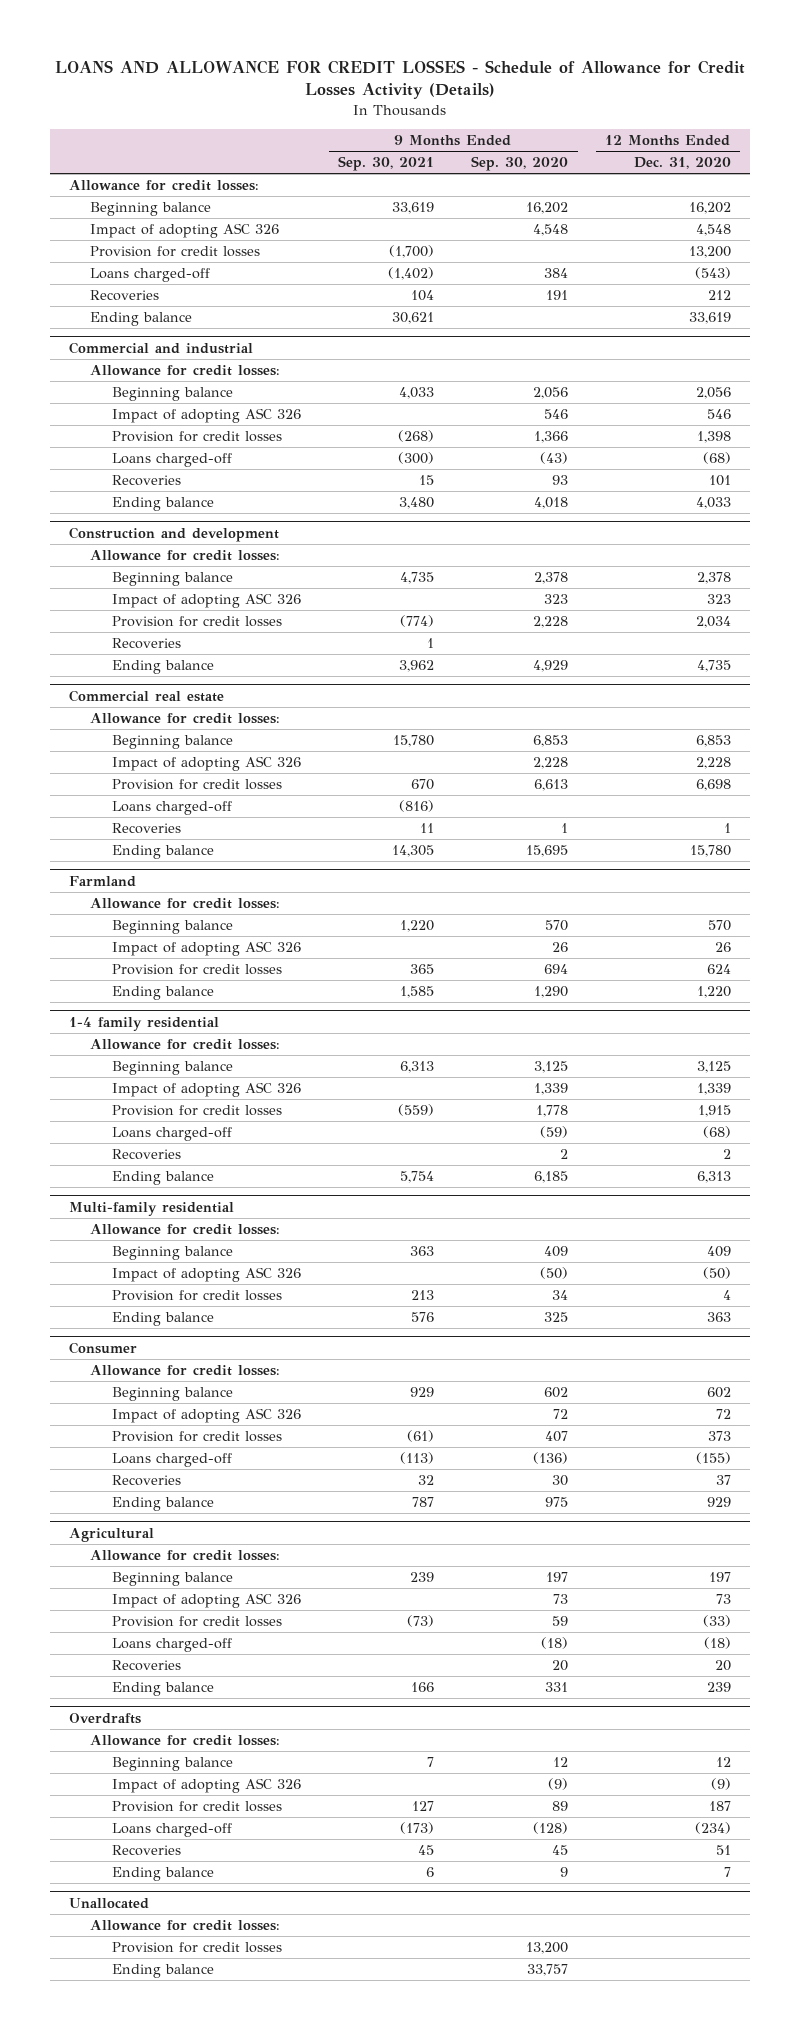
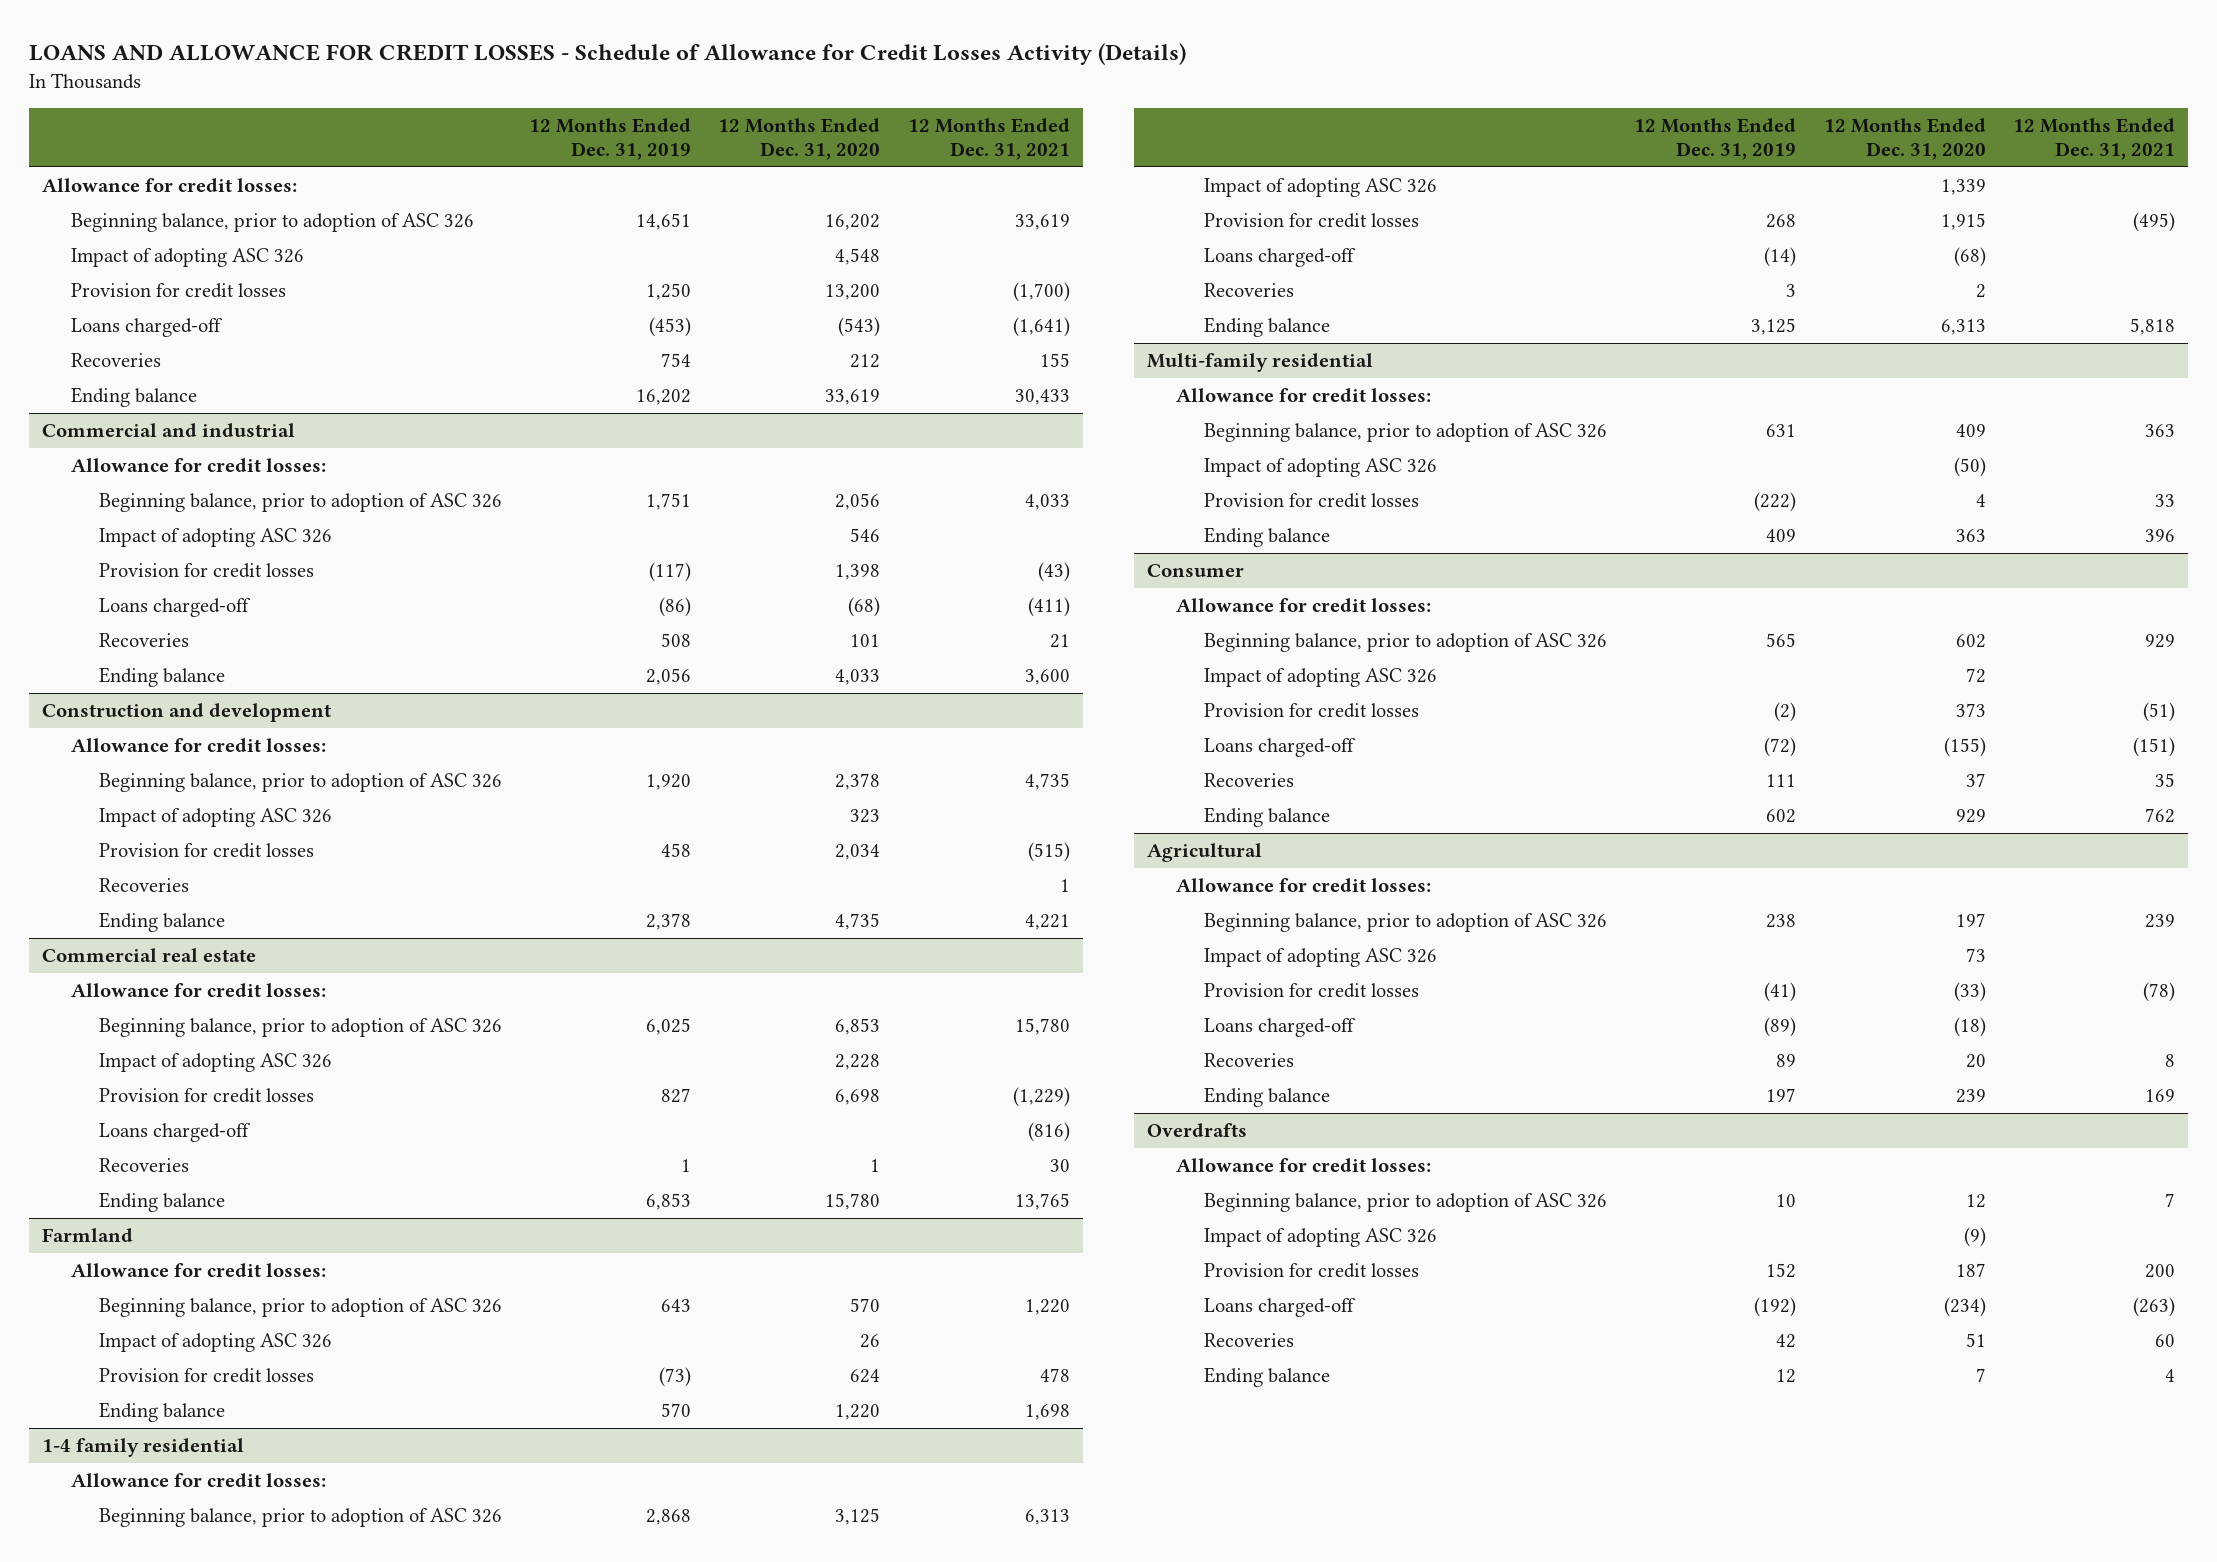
- | 9 Months Ended Sep. 30, 2021 | 9 Months Ended Sep. 30, 2020 | 12 Months Ended Dec. 31, 2020
+ | 12 Months Ended Dec. 31, 2019 | 12 Months Ended Dec. 31, 2020 | 12 Months Ended Dec. 31, 2021
- Beginning balance | 33,619 | 16,202 | 16,202
+ Beginning balance, prior to adoption of ASC 326 | 14,651 | 16,202 | 33,619
@ Commercial and industrial
- Beginning balance | 4,033 | 2,056 | 2,056
+ Beginning balance, prior to adoption of ASC 326 | 1,751 | 2,056 | 4,033
@ Construction and development
- Beginning balance | 4,735 | 2,378 | 2,378
+ Beginning balance, prior to adoption of ASC 326 | 1,920 | 2,378 | 4,735
@ Commercial real estate
- Beginning balance | 15,780 | 6,853 | 6,853
+ Beginning balance, prior to adoption of ASC 326 | 6,025 | 6,853 | 15,780
@ Farmland
- Beginning balance | 1,220 | 570 | 570
+ Beginning balance, prior to adoption of ASC 326 | 643 | 570 | 1,220
@ 1-4 family residential
- Beginning balance | 6,313 | 3,125 | 3,125
+ Beginning balance, prior to adoption of ASC 326 | 2,868 | 3,125 | 6,313
@ Multi-family residential
- Beginning balance | 363 | 409 | 409
+ Beginning balance, prior to adoption of ASC 326 | 631 | 409 | 363
@ Consumer
- Beginning balance | 929 | 602 | 602
+ Beginning balance, prior to adoption of ASC 326 | 565 | 602 | 929
@ Agricultural
- Beginning balance | 239 | 197 | 197
+ Beginning balance, prior to adoption of ASC 326 | 238 | 197 | 239
@ Overdrafts
- Beginning balance | 7 | 12 | 12
+ Beginning balance, prior to adoption of ASC 326 | 10 | 12 | 7
- Unallocated
- Allowance for credit losses:
- Provision for credit losses | | 13,200 |
- Ending balance | | 33,757 |

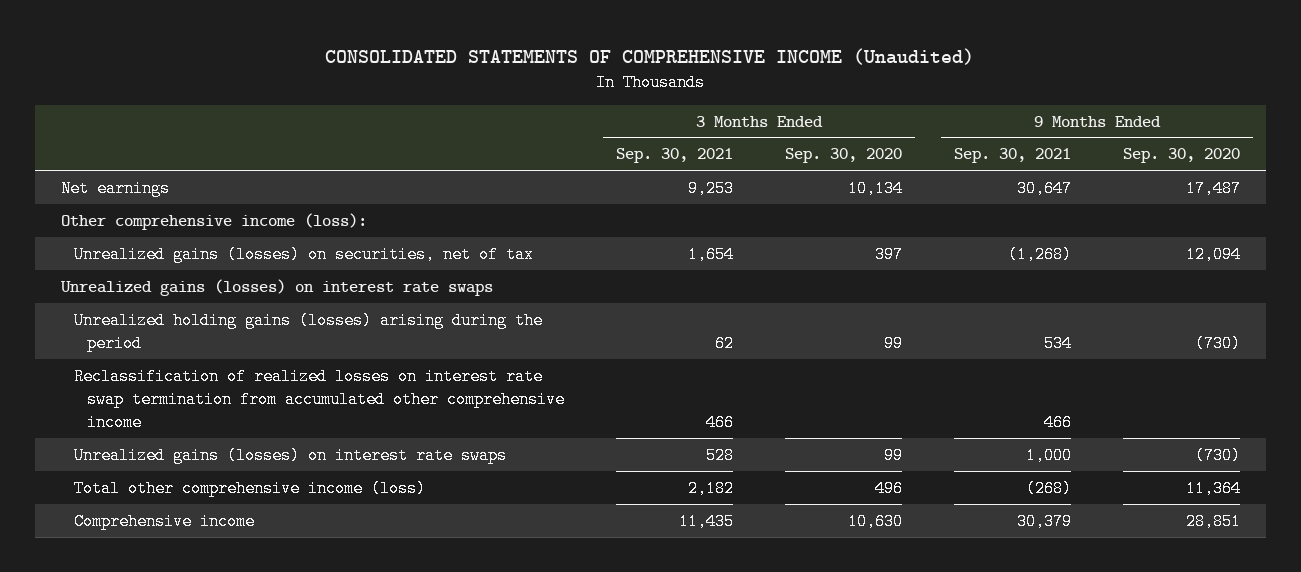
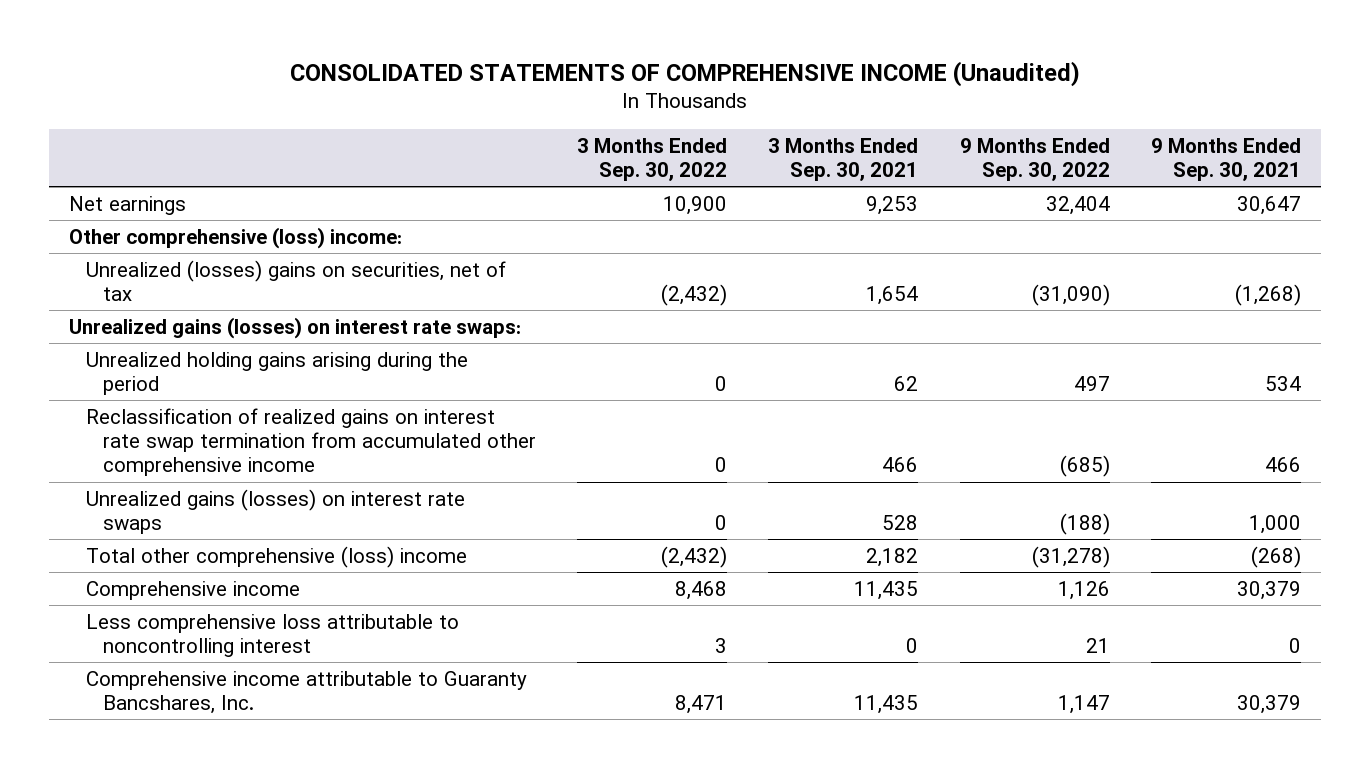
- | 3 Months Ended Sep. 30, 2021 | 3 Months Ended Sep. 30, 2020 | 9 Months Ended Sep. 30, 2021 | 9 Months Ended Sep. 30, 2020
+ | 3 Months Ended Sep. 30, 2022 | 3 Months Ended Sep. 30, 2021 | 9 Months Ended Sep. 30, 2022 | 9 Months Ended Sep. 30, 2021
- Other comprehensive income (loss):
- Unrealized gains (losses) on securities, net of tax | 1,654 | 397 | (1,268) | 12,094
- Unrealized gains (losses) on interest rate swaps
- Unrealized holding gains (losses) arising during the period | 62 | 99 | 534 | (730)
- Reclassification of realized losses on interest rate swap termination from accumulated other comprehensive income | 466 | | 466 |
+ Other comprehensive (loss) income:
+ Unrealized (losses) gains on securities, net of tax | (2,432) | 1,654 | (31,090) | (1,268)
+ Unrealized gains (losses) on interest rate swaps:
+ Unrealized holding gains arising during the period | 0 | 62 | 497 | 534
+ Reclassification of realized gains on interest rate swap termination from accumulated other comprehensive income | 0 | 466 | (685) | 466
- Total other comprehensive income (loss) | 2,182 | 496 | (268) | 11,364
+ Total other comprehensive (loss) income | (2,432) | 2,182 | (31,278) | (268)
+ Less comprehensive loss attributable to noncontrolling interest | 3 | 0 | 21 | 0
+ Comprehensive income attributable to Guaranty Bancshares, Inc. | 8,471 | 11,435 | 1,147 | 30,379

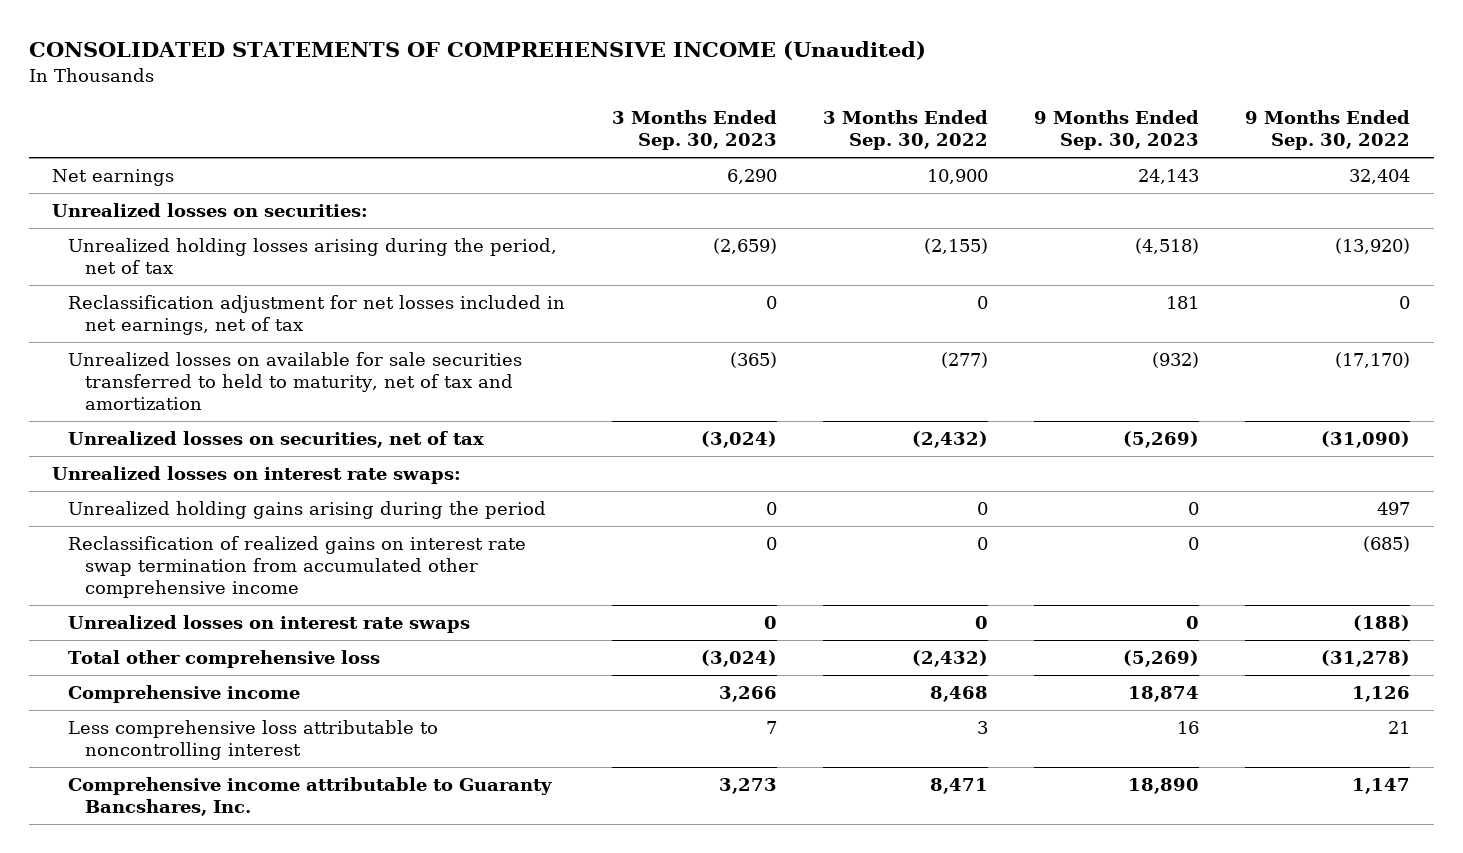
- | 3 Months Ended Sep. 30, 2022 | 3 Months Ended Sep. 30, 2021 | 9 Months Ended Sep. 30, 2022 | 9 Months Ended Sep. 30, 2021
+ | 3 Months Ended Sep. 30, 2023 | 3 Months Ended Sep. 30, 2022 | 9 Months Ended Sep. 30, 2023 | 9 Months Ended Sep. 30, 2022
- Other comprehensive (loss) income:
- Unrealized (losses) gains on securities, net of tax | (2,432) | 1,654 | (31,090) | (1,268)
- Unrealized gains (losses) on interest rate swaps:
+ Unrealized losses on securities:
+ Unrealized holding losses arising during the period, net of tax | (2,659) | (2,155) | (4,518) | (13,920)
+ Reclassification adjustment for net losses included in net earnings, net of tax | 0 | 0 | 181 | 0
+ Unrealized losses on available for sale securities transferred to held to maturity, net of tax and amortization | (365) | (277) | (932) | (17,170)
+ Unrealized losses on securities, net of tax | (3,024) | (2,432) | (5,269) | (31,090)
+ Unrealized losses on interest rate swaps:
- Unrealized gains (losses) on interest rate swaps | 0 | 528 | (188) | 1,000
- Total other comprehensive (loss) income | (2,432) | 2,182 | (31,278) | (268)
+ Unrealized losses on interest rate swaps | 0 | 0 | 0 | (188)
+ Total other comprehensive loss | (3,024) | (2,432) | (5,269) | (31,278)

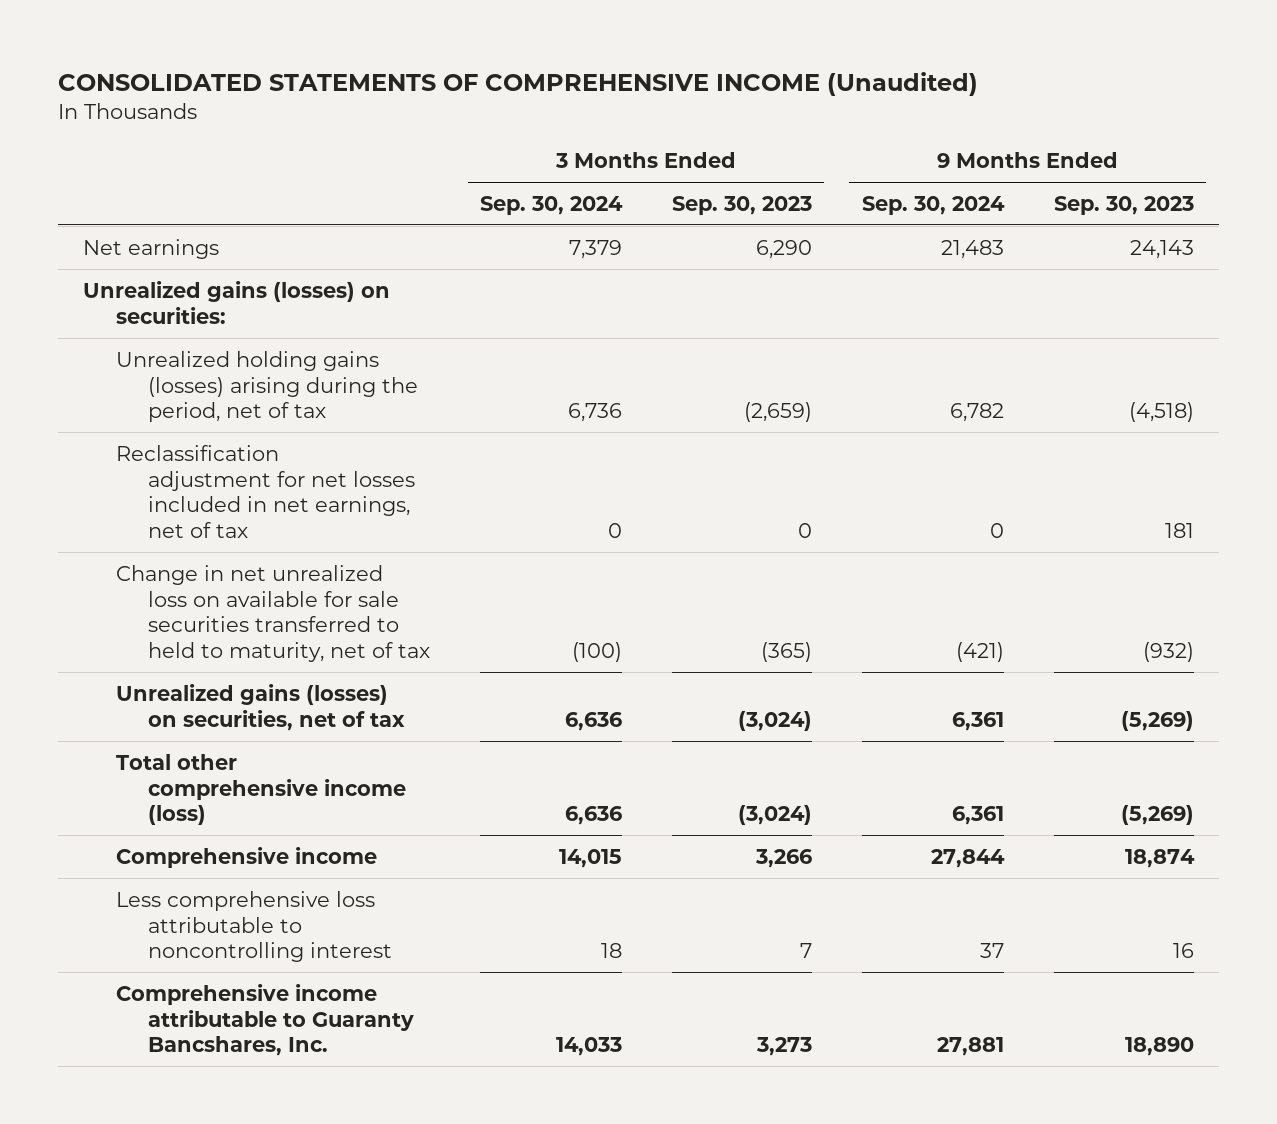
- | 3 Months Ended Sep. 30, 2023 | 3 Months Ended Sep. 30, 2022 | 9 Months Ended Sep. 30, 2023 | 9 Months Ended Sep. 30, 2022
+ | 3 Months Ended Sep. 30, 2024 | 3 Months Ended Sep. 30, 2023 | 9 Months Ended Sep. 30, 2024 | 9 Months Ended Sep. 30, 2023
- Unrealized losses on securities:
- Unrealized holding losses arising during the period, net of tax | (2,659) | (2,155) | (4,518) | (13,920)
+ Unrealized gains (losses) on securities:
+ Unrealized holding gains (losses) arising during the period, net of tax | 6,736 | (2,659) | 6,782 | (4,518)
- Unrealized losses on available for sale securities transferred to held to maturity, net of tax and amortization | (365) | (277) | (932) | (17,170)
- Unrealized losses on securities, net of tax | (3,024) | (2,432) | (5,269) | (31,090)
- Unrealized losses on interest rate swaps:
- Unrealized holding gains arising during the period | 0 | 0 | 0 | 497
- Reclassification of realized gains on interest rate swap termination from accumulated other comprehensive income | 0 | 0 | 0 | (685)
- Unrealized losses on interest rate swaps | 0 | 0 | 0 | (188)
- Total other comprehensive loss | (3,024) | (2,432) | (5,269) | (31,278)
+ Change in net unrealized loss on available for sale securities transferred to held to maturity, net of tax | (100) | (365) | (421) | (932)
+ Unrealized gains (losses) on securities, net of tax | 6,636 | (3,024) | 6,361 | (5,269)
+ Total other comprehensive income (loss) | 6,636 | (3,024) | 6,361 | (5,269)

